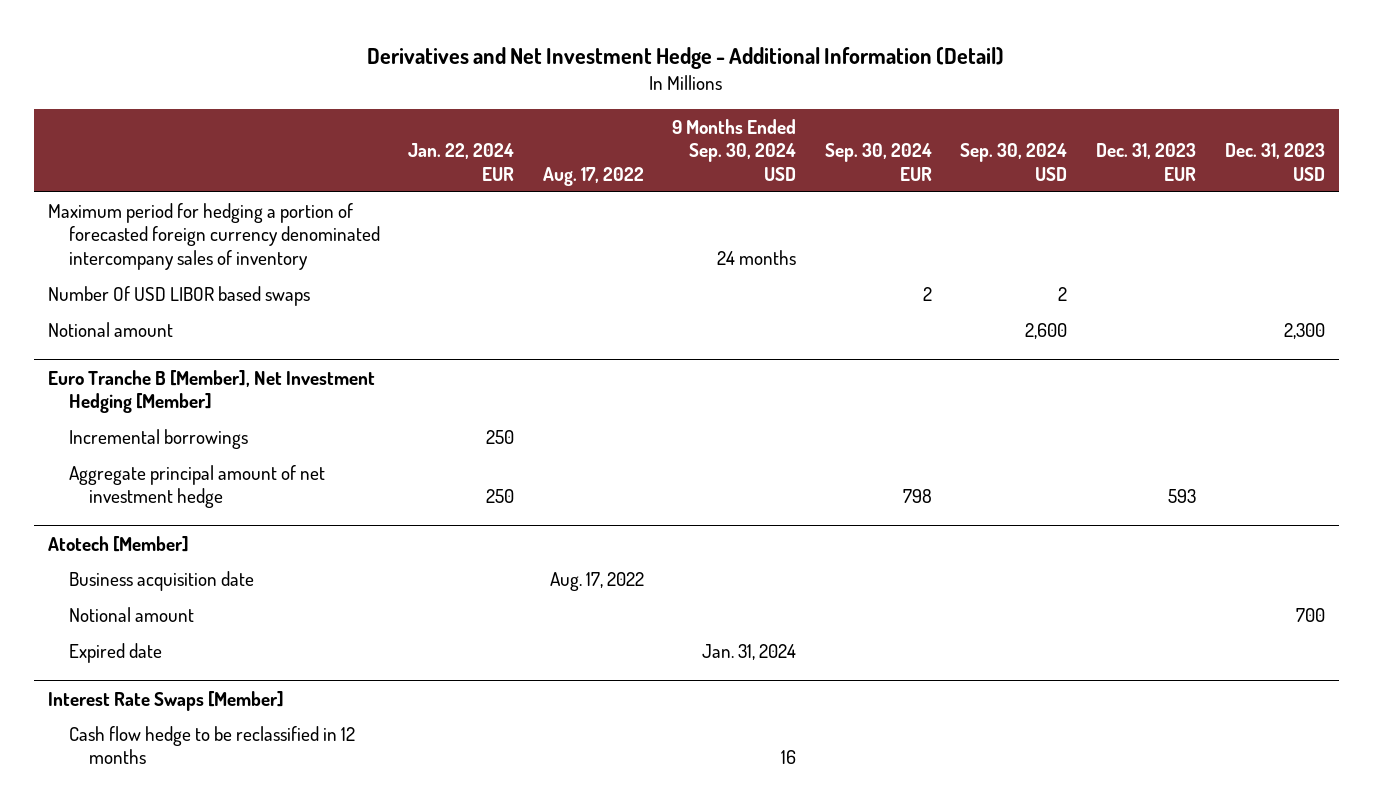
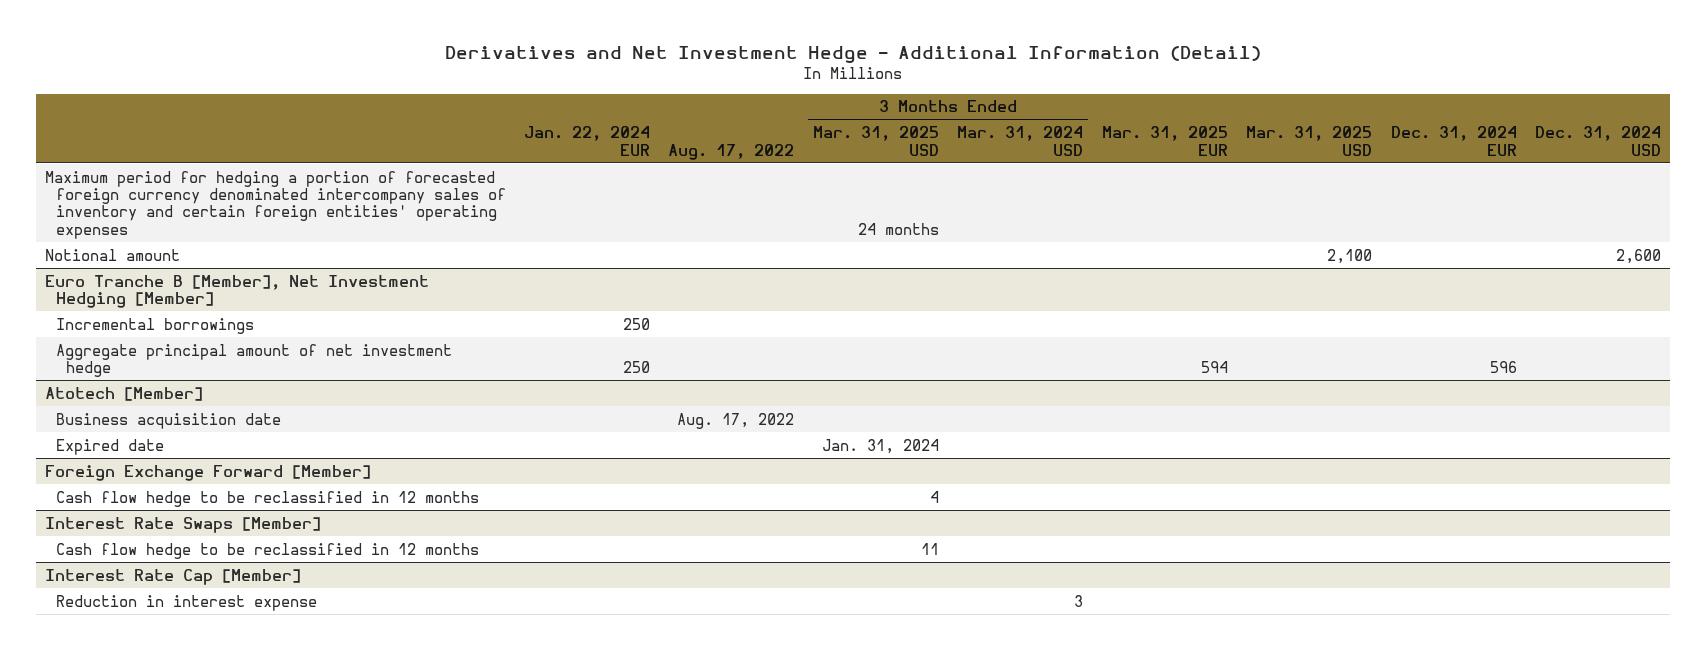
- | Jan. 22, 2024 EUR | Aug. 17, 2022 | 9 Months Ended Sep. 30, 2024 USD | Sep. 30, 2024 EUR | Sep. 30, 2024 USD | Dec. 31, 2023 EUR | Dec. 31, 2023 USD
+ | Jan. 22, 2024 EUR | Aug. 17, 2022 | 3 Months Ended Mar. 31, 2025 USD | 3 Months Ended Mar. 31, 2024 USD | Mar. 31, 2025 EUR | Mar. 31, 2025 USD | Dec. 31, 2024 EUR | Dec. 31, 2024 USD
- Maximum period for hedging a portion of forecasted foreign currency denominated intercompany sales of inventory | | | 24 months | | | |
- Number Of USD LIBOR based swaps | | | | 2 | 2 | |
+ Maximum period for hedging a portion of forecasted foreign currency denominated intercompany sales of inventory and certain foreign entities' operating expenses | | | 24 months | | | | |
@ Atotech [Member]
- Notional amount | | | | | | | 700
+ Foreign Exchange Forward [Member]
+ Cash flow hedge to be reclassified in 12 months | | | 4 | | | | |
+ Interest Rate Cap [Member]
+ Reduction in interest expense | | | | 3 | | | |

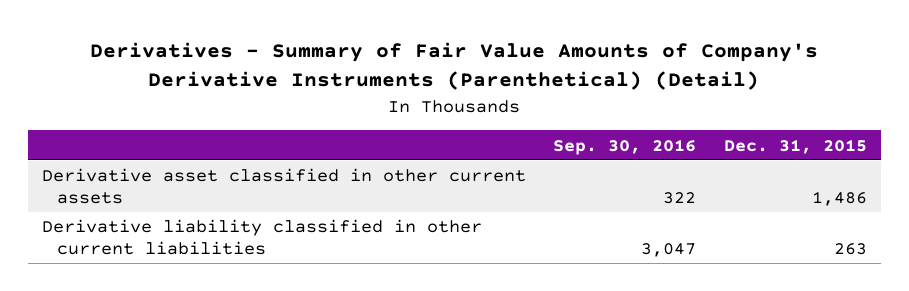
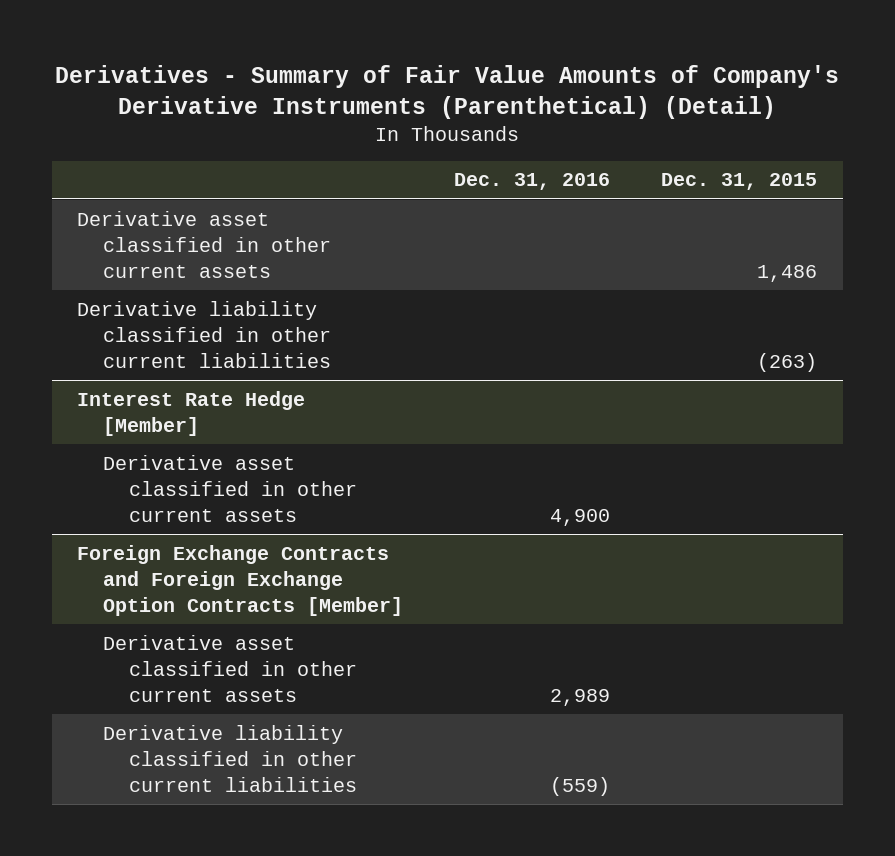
- | Sep. 30, 2016 | Dec. 31, 2015
+ | Dec. 31, 2016 | Dec. 31, 2015
- Derivative liability classified in other current liabilities | 3,047 | 263
+ Derivative liability classified in other current liabilities | | (263)
+ Interest Rate Hedge [Member]
+ Derivative asset classified in other current assets | 4,900 |
+ Foreign Exchange Contracts and Foreign Exchange Option Contracts [Member]
+ Derivative asset classified in other current assets | 2,989 |
+ Derivative liability classified in other current liabilities | (559) |

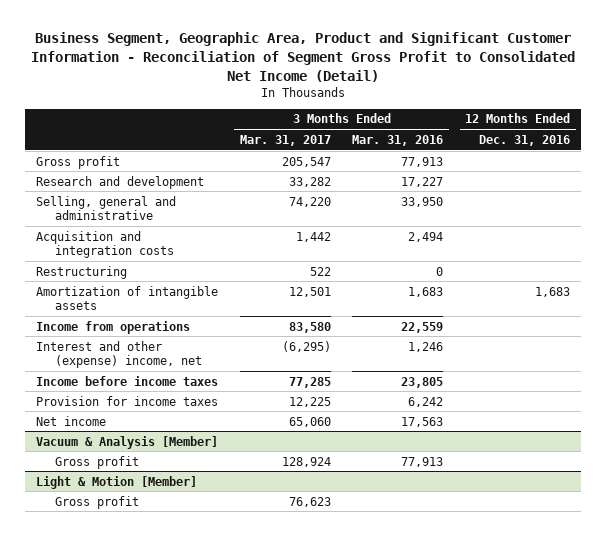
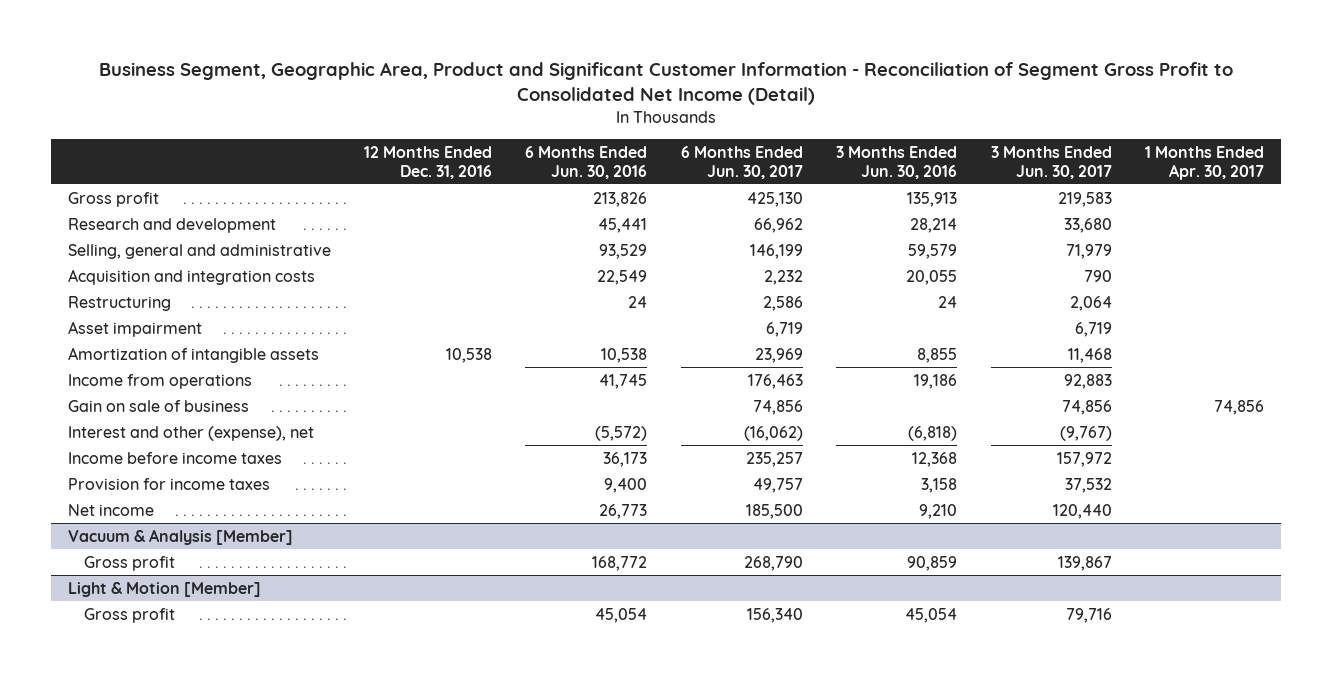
- | 3 Months Ended Mar. 31, 2017 | 3 Months Ended Mar. 31, 2016 | 12 Months Ended Dec. 31, 2016
+ | 12 Months Ended Dec. 31, 2016 | 6 Months Ended Jun. 30, 2016 | 6 Months Ended Jun. 30, 2017 | 3 Months Ended Jun. 30, 2016 | 3 Months Ended Jun. 30, 2017 | 1 Months Ended Apr. 30, 2017
- Amortization of intangible assets | 12,501 | 1,683 | 1,683
+ Asset impairment | | | 6,719 | | 6,719 |
+ Amortization of intangible assets | 10,538 | 10,538 | 23,969 | 8,855 | 11,468 |
- Interest and other (expense) income, net | (6,295) | 1,246 |
+ Gain on sale of business | | | 74,856 | | 74,856 | 74,856
+ Interest and other (expense), net | | (5,572) | (16,062) | (6,818) | (9,767) |

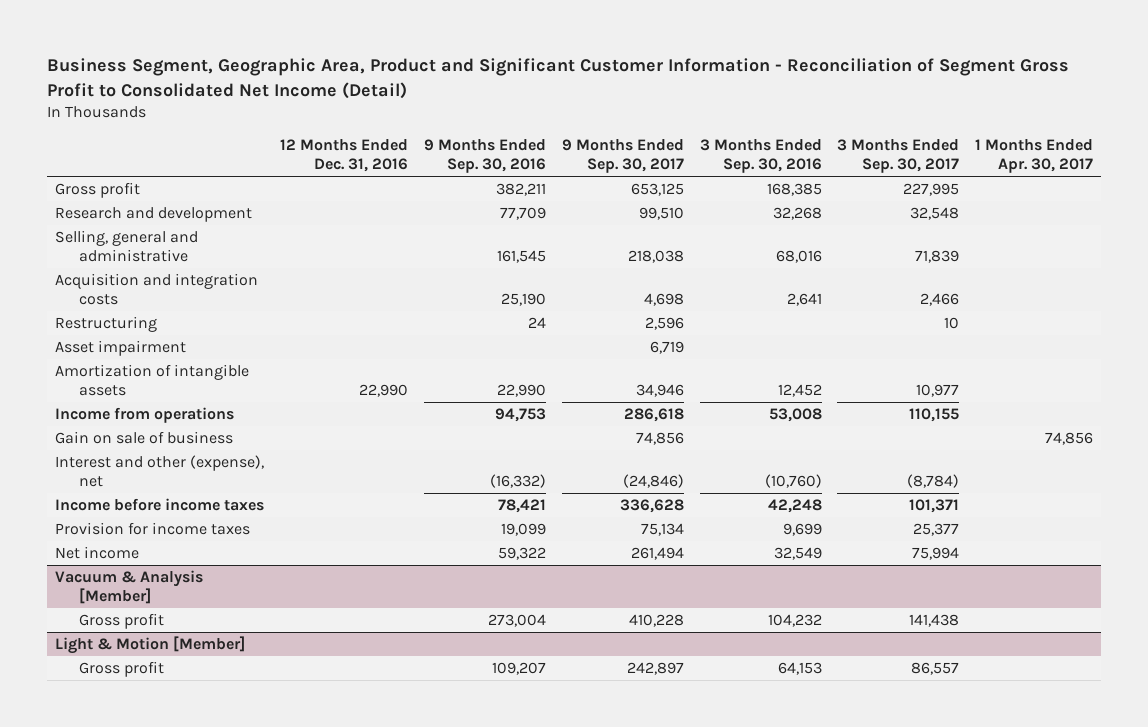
- | 12 Months Ended Dec. 31, 2016 | 6 Months Ended Jun. 30, 2016 | 6 Months Ended Jun. 30, 2017 | 3 Months Ended Jun. 30, 2016 | 3 Months Ended Jun. 30, 2017 | 1 Months Ended Apr. 30, 2017
+ | 12 Months Ended Dec. 31, 2016 | 9 Months Ended Sep. 30, 2016 | 9 Months Ended Sep. 30, 2017 | 3 Months Ended Sep. 30, 2016 | 3 Months Ended Sep. 30, 2017 | 1 Months Ended Apr. 30, 2017
- Amortization of intangible assets | 10,538 | 10,538 | 23,969 | 8,855 | 11,468 |
+ Amortization of intangible assets | 22,990 | 22,990 | 34,946 | 12,452 | 10,977 |

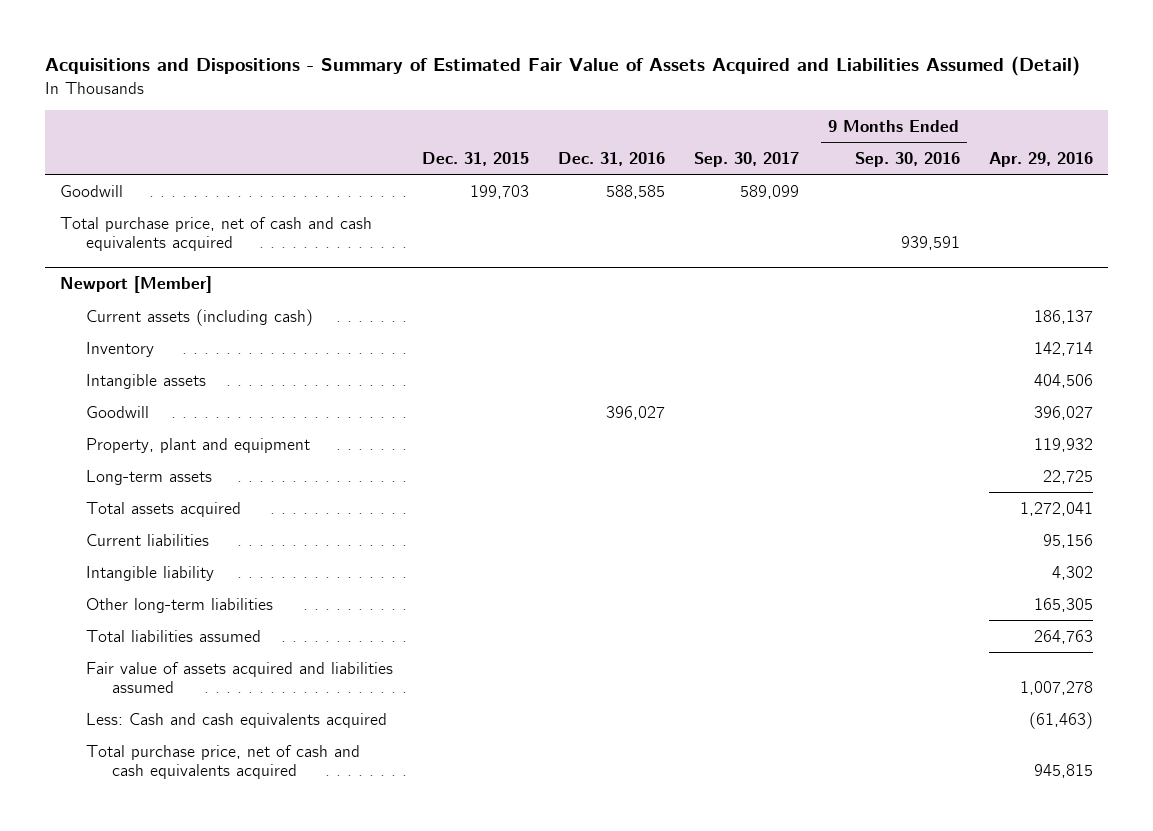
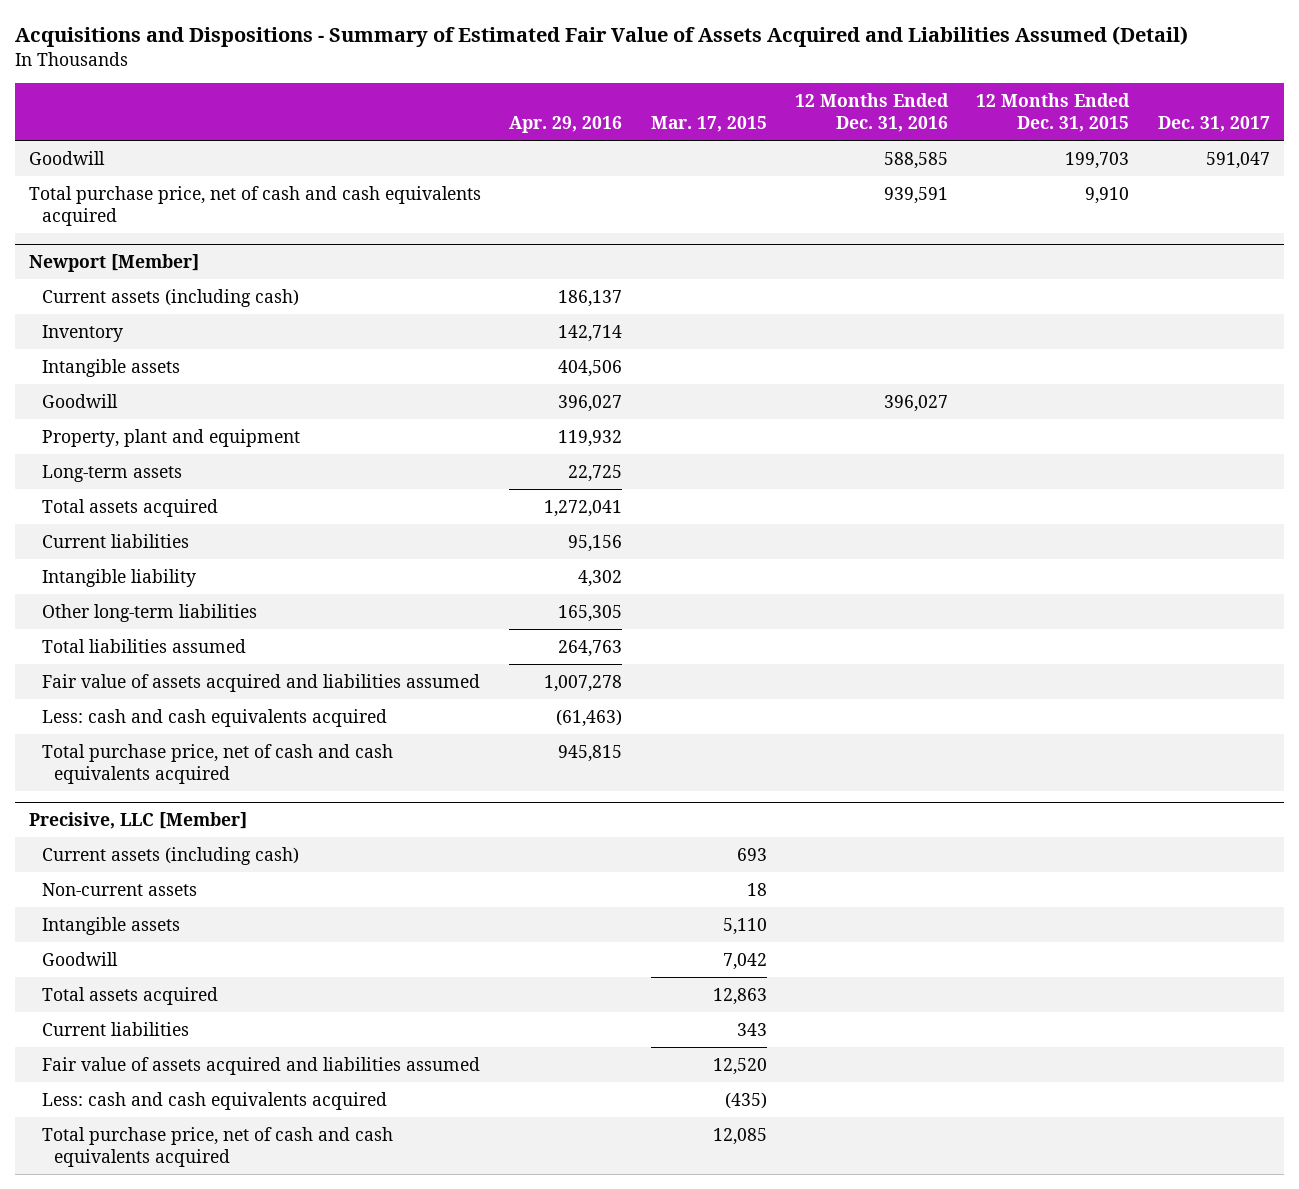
- | Dec. 31, 2015 | Dec. 31, 2016 | Sep. 30, 2017 | 9 Months Ended Sep. 30, 2016 | Apr. 29, 2016
+ | Apr. 29, 2016 | Mar. 17, 2015 | 12 Months Ended Dec. 31, 2016 | 12 Months Ended Dec. 31, 2015 | Dec. 31, 2017
@ Newport [Member]
- Less: Cash and cash equivalents acquired | | | | | (61,463)
+ Less: cash and cash equivalents acquired | (61,463) | | | |
+ Precisive, LLC [Member]
+ Current assets (including cash) | | 693 | | |
+ Non-current assets | | 18 | | |
+ Intangible assets | | 5,110 | | |
+ Goodwill | | 7,042 | | |
+ Total assets acquired | | 12,863 | | |
+ Current liabilities | | 343 | | |
+ Fair value of assets acquired and liabilities assumed | | 12,520 | | |
+ Less: cash and cash equivalents acquired | | (435) | | |
+ Total purchase price, net of cash and cash equivalents acquired | | 12,085 | | |

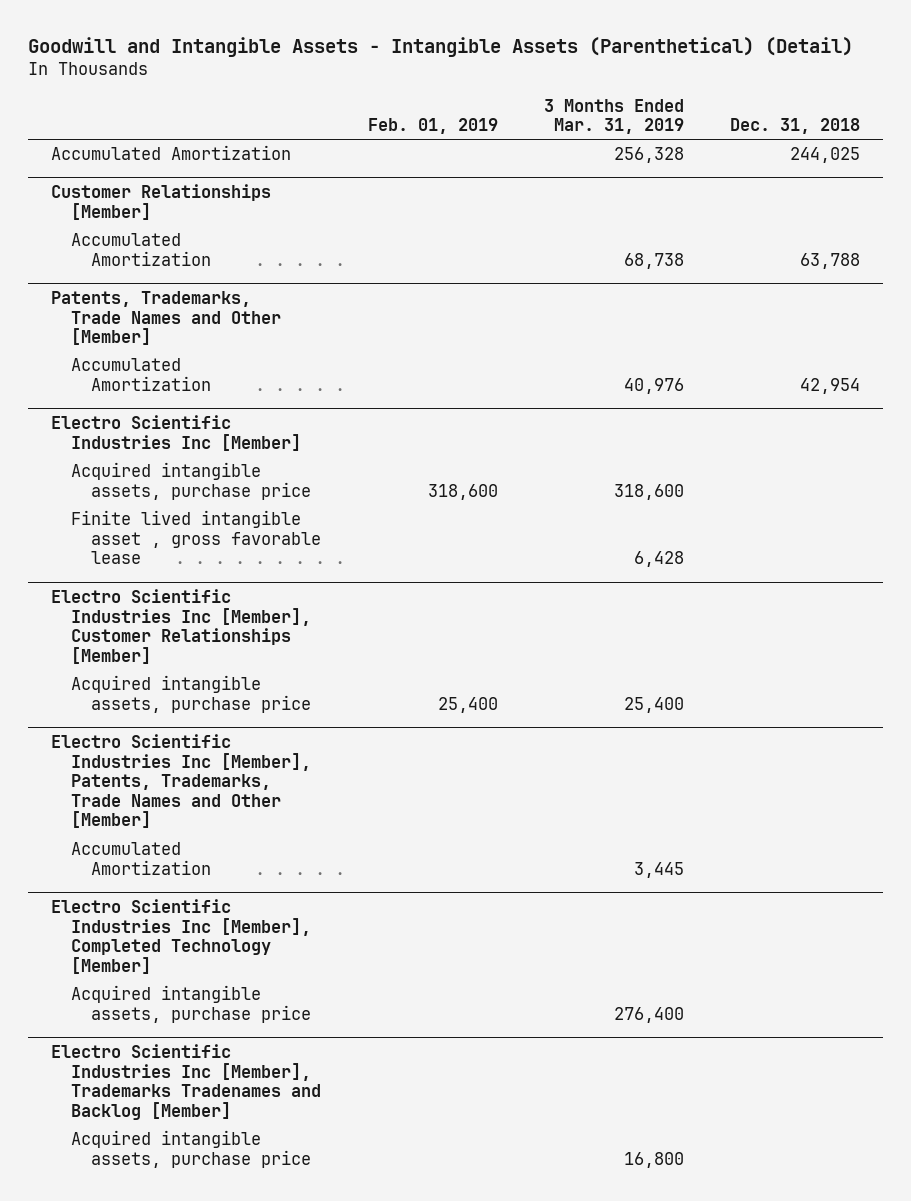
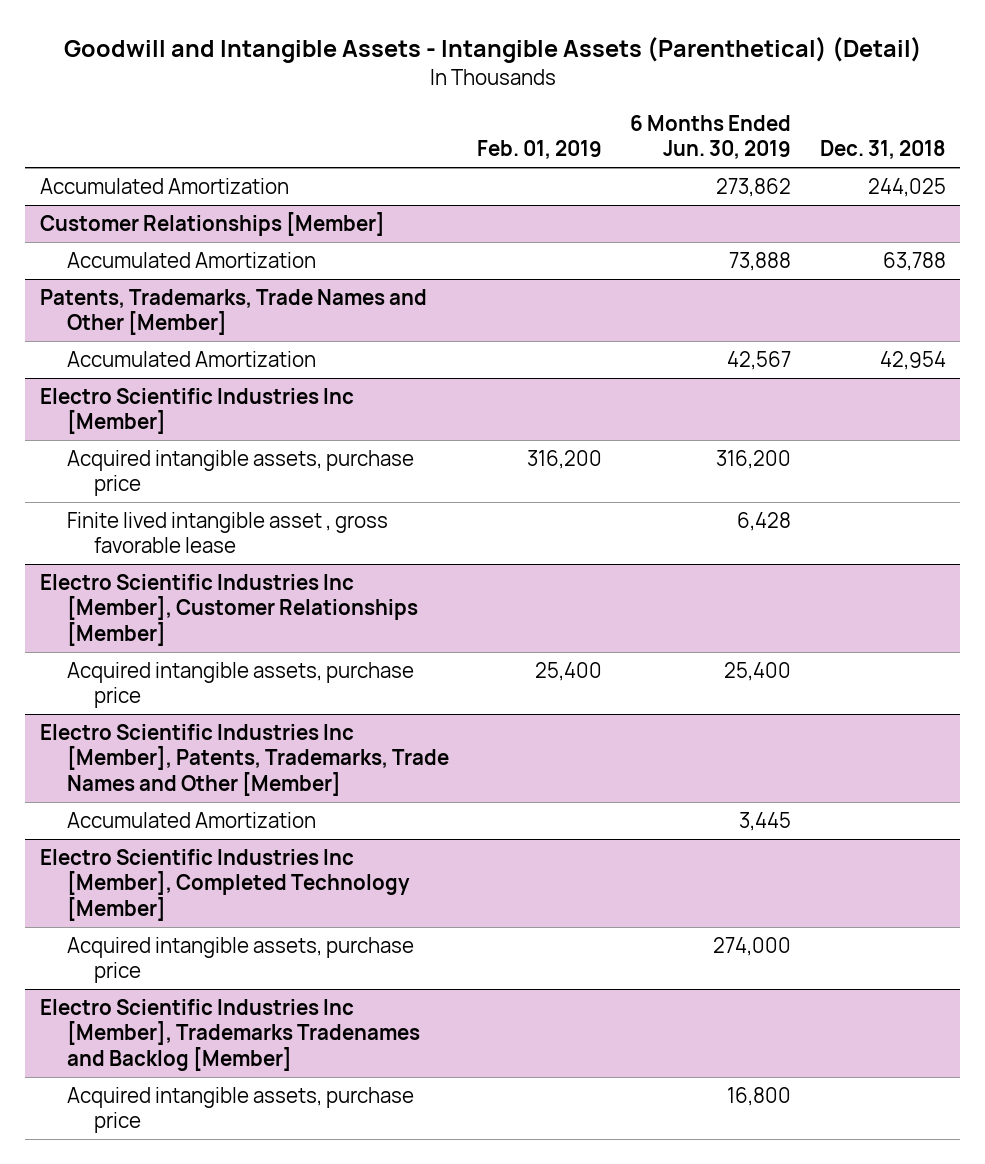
- | Feb. 01, 2019 | 3 Months Ended Mar. 31, 2019 | Dec. 31, 2018
+ | Feb. 01, 2019 | 6 Months Ended Jun. 30, 2019 | Dec. 31, 2018
@ Electro Scientific Industries Inc [Member]
- Acquired intangible assets, purchase price | 318,600 | 318,600 |
+ Acquired intangible assets, purchase price | 316,200 | 316,200 |

